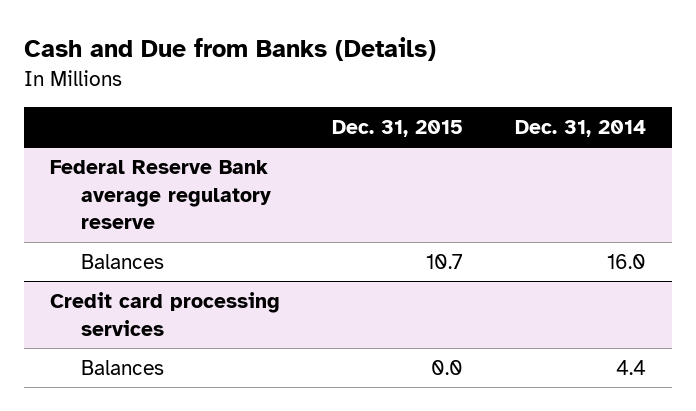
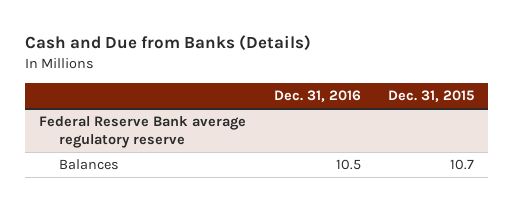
- | Dec. 31, 2015 | Dec. 31, 2014
+ | Dec. 31, 2016 | Dec. 31, 2015
- Credit card processing services
- Balances | 0.0 | 4.4

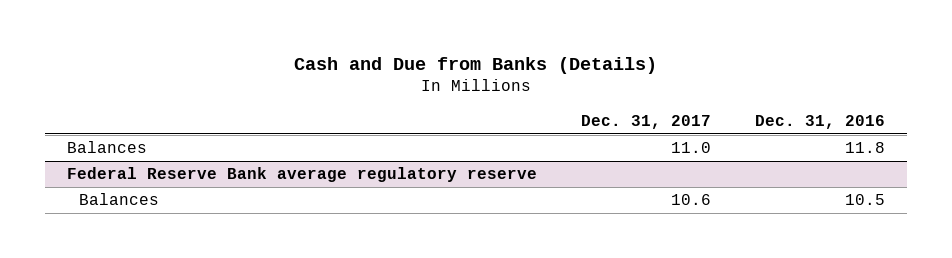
- | Dec. 31, 2016 | Dec. 31, 2015
+ | Dec. 31, 2017 | Dec. 31, 2016
+ Balances | 11.0 | 11.8

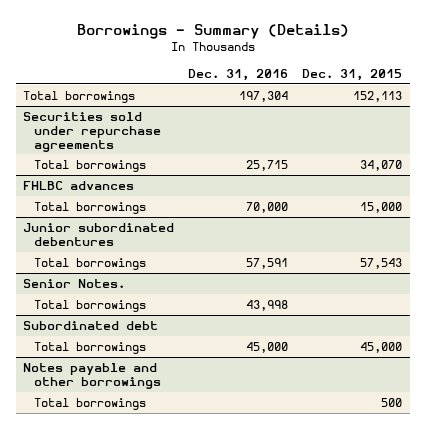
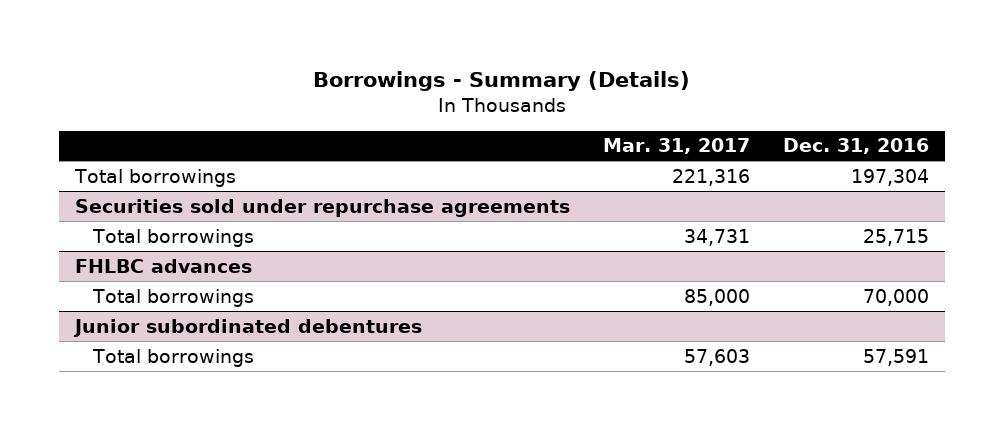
- | Dec. 31, 2016 | Dec. 31, 2015
+ | Mar. 31, 2017 | Dec. 31, 2016
- Senior Notes.
- Total borrowings | 43,998 |
- Subordinated debt
- Total borrowings | 45,000 | 45,000
- Notes payable and other borrowings
- Total borrowings | | 500

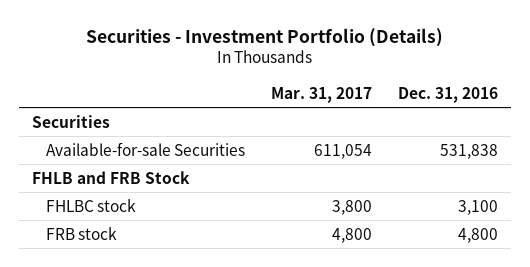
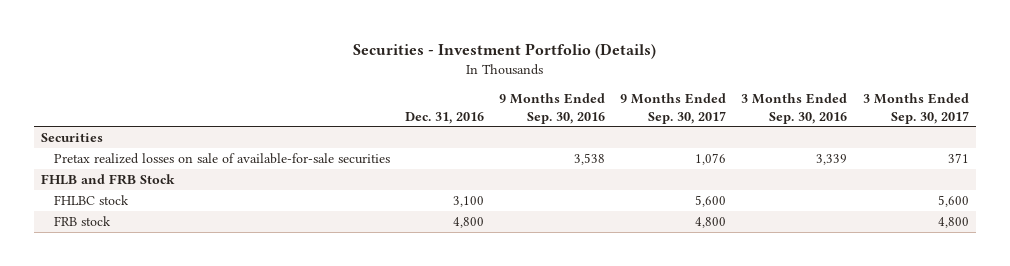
- | Mar. 31, 2017 | Dec. 31, 2016
+ | Dec. 31, 2016 | 9 Months Ended Sep. 30, 2016 | 9 Months Ended Sep. 30, 2017 | 3 Months Ended Sep. 30, 2016 | 3 Months Ended Sep. 30, 2017
- Available-for-sale Securities | 611,054 | 531,838
+ Pretax realized losses on sale of available-for-sale securities | | 3,538 | 1,076 | 3,339 | 371

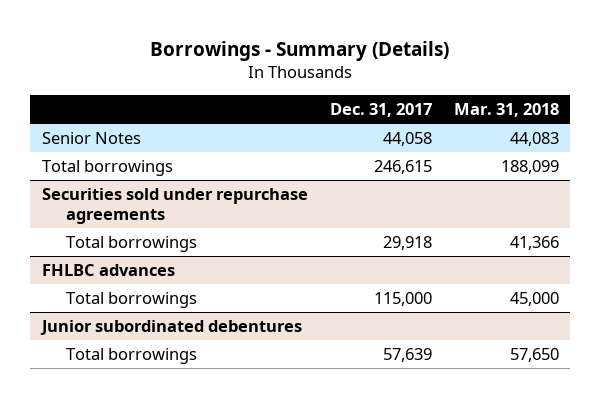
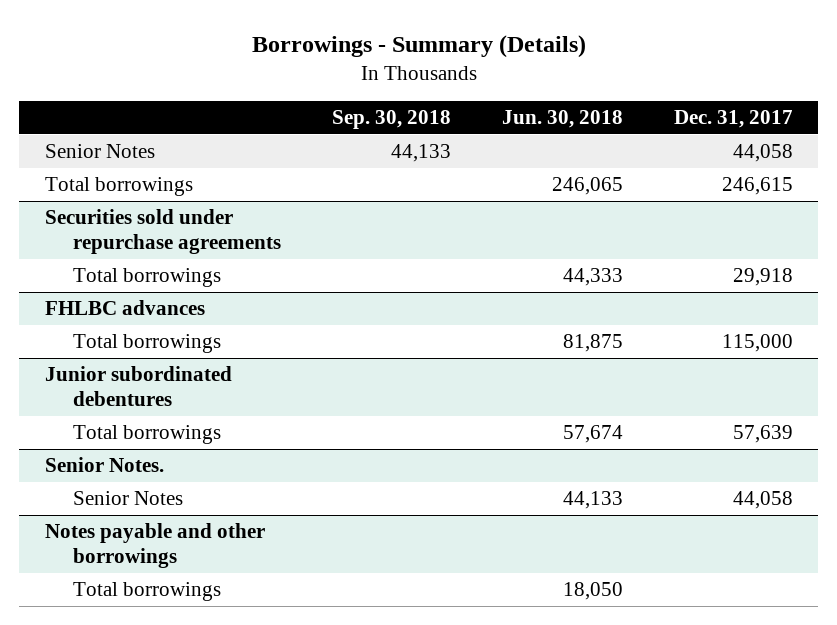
- | Dec. 31, 2017 | Mar. 31, 2018
+ | Sep. 30, 2018 | Jun. 30, 2018 | Dec. 31, 2017
+ Senior Notes.
+ Senior Notes | | 44,133 | 44,058
+ Notes payable and other borrowings
+ Total borrowings | | 18,050 |

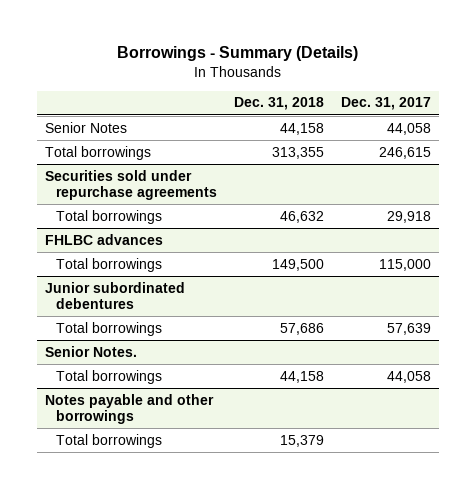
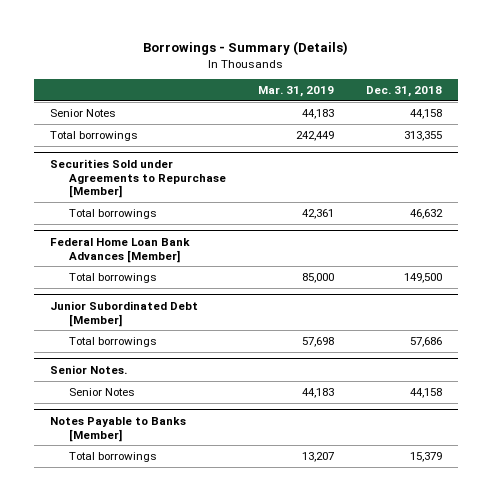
- | Dec. 31, 2018 | Dec. 31, 2017
+ | Mar. 31, 2019 | Dec. 31, 2018
- Securities sold under repurchase agreements
+ Securities Sold under Agreements to Repurchase [Member]
- FHLBC advances
+ Federal Home Loan Bank Advances [Member]
- Junior subordinated debentures
+ Junior Subordinated Debt [Member]
@ Senior Notes.
- Total borrowings | 44,158 | 44,058
- Notes payable and other borrowings
@ Senior Notes.
+ Senior Notes | 44,183 | 44,158
+ Notes Payable to Banks [Member]

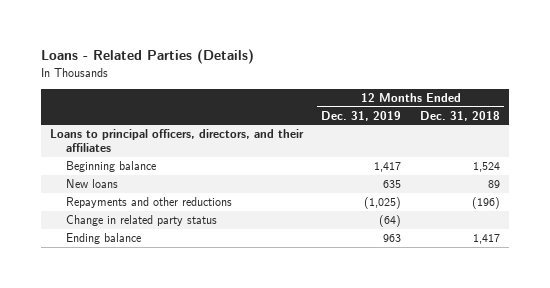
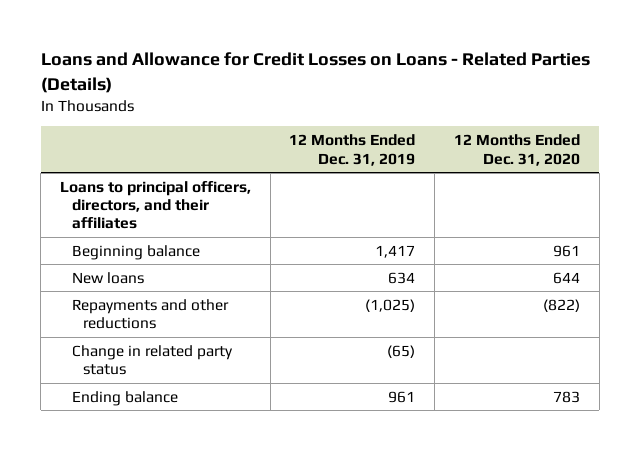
- Loans - Related Parties (Details)
+ Loans and Allowance for Credit Losses on Loans - Related Parties (Details)
- | 12 Months Ended Dec. 31, 2019 | 12 Months Ended Dec. 31, 2018
+ | 12 Months Ended Dec. 31, 2019 | 12 Months Ended Dec. 31, 2020
- New loans | 635 | 89
+ New loans | 634 | 644
- Change in related party status | (64) |
- Ending balance | 963 | 1,417
+ Change in related party status | (65) |
+ Ending balance | 961 | 783

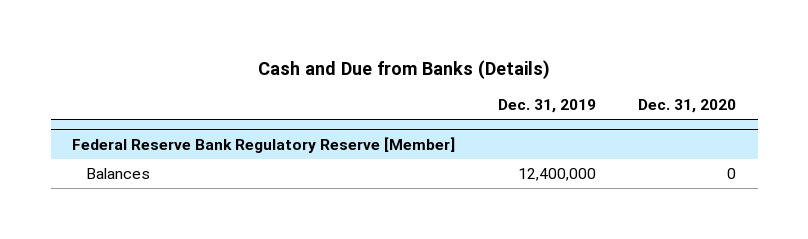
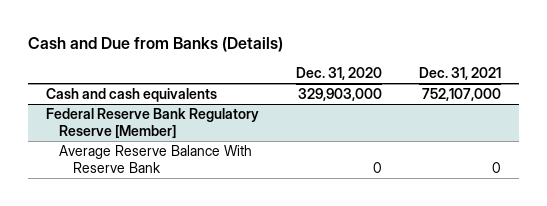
- | Dec. 31, 2019 | Dec. 31, 2020
+ | Dec. 31, 2020 | Dec. 31, 2021
+ Cash and cash equivalents | 329,903,000 | 752,107,000
@ Federal Reserve Bank Regulatory Reserve [Member]
- Balances | 12,400,000 | 0
+ Average Reserve Balance With Reserve Bank | 0 | 0

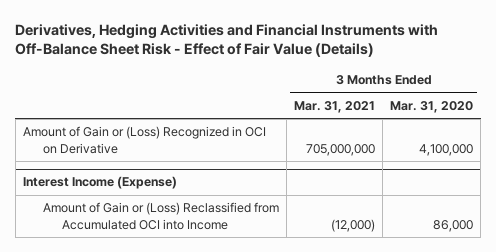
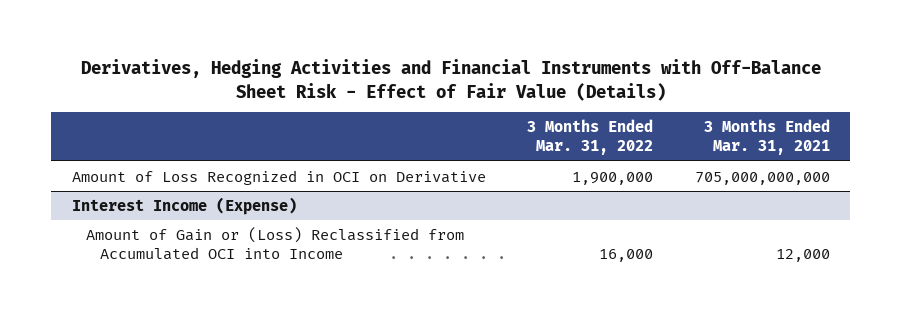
- | 3 Months Ended Mar. 31, 2021 | 3 Months Ended Mar. 31, 2020
+ | 3 Months Ended Mar. 31, 2022 | 3 Months Ended Mar. 31, 2021
- Amount of Gain or (Loss) Recognized in OCI on Derivative | 705,000,000 | 4,100,000
+ Amount of Loss Recognized in OCI on Derivative | 1,900,000 | 705,000,000,000
@ Interest Income (Expense)
- Amount of Gain or (Loss) Reclassified from Accumulated OCI into Income | (12,000) | 86,000
+ Amount of Gain or (Loss) Reclassified from Accumulated OCI into Income | 16,000 | 12,000

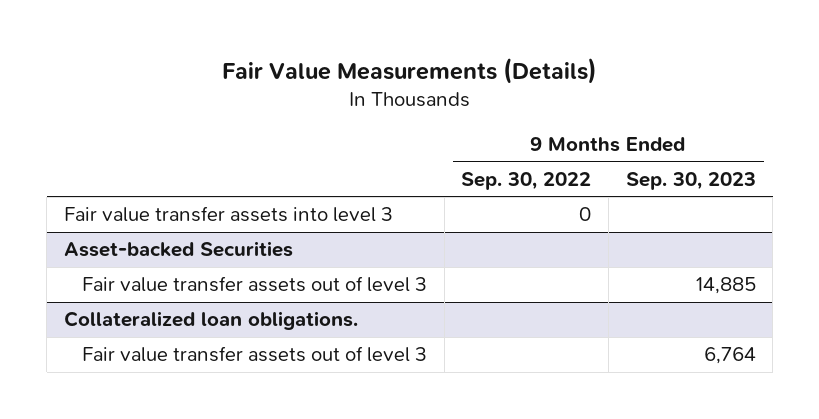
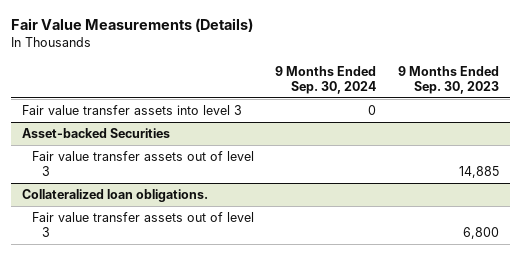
- | 9 Months Ended Sep. 30, 2022 | 9 Months Ended Sep. 30, 2023
+ | 9 Months Ended Sep. 30, 2024 | 9 Months Ended Sep. 30, 2023
@ Collateralized loan obligations.
- Fair value transfer assets out of level 3 | | 6,764
+ Fair value transfer assets out of level 3 | | 6,800

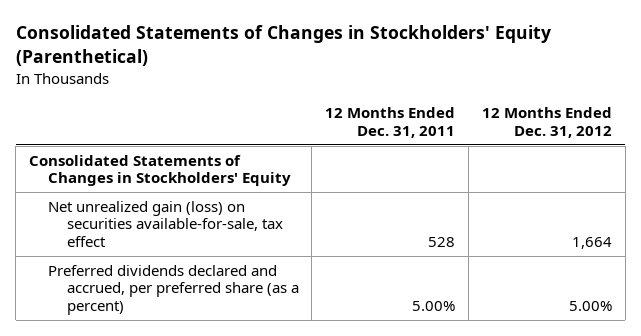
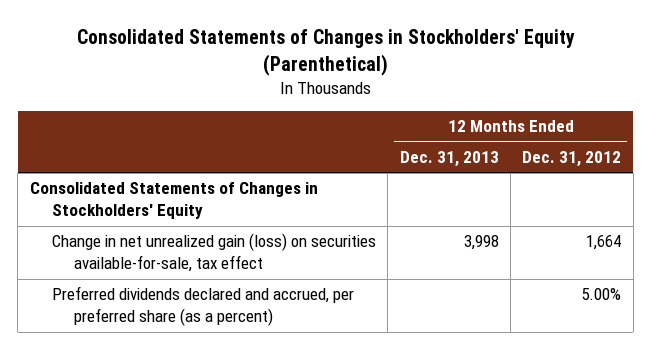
- | 12 Months Ended Dec. 31, 2011 | 12 Months Ended Dec. 31, 2012
+ | 12 Months Ended Dec. 31, 2013 | 12 Months Ended Dec. 31, 2012
- Net unrealized gain (loss) on securities available-for-sale, tax effect | 528 | 1,664
+ Change in net unrealized gain (loss) on securities available-for-sale, tax effect | 3,998 | 1,664

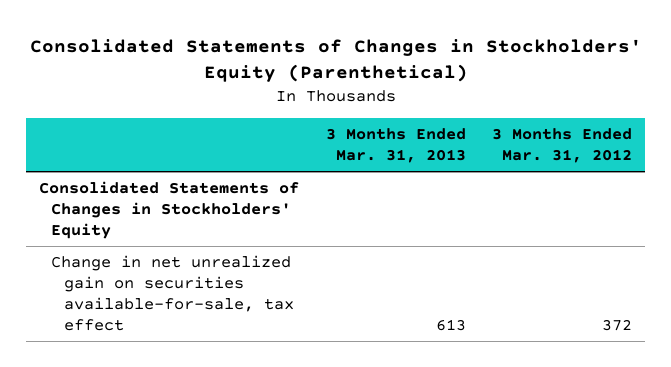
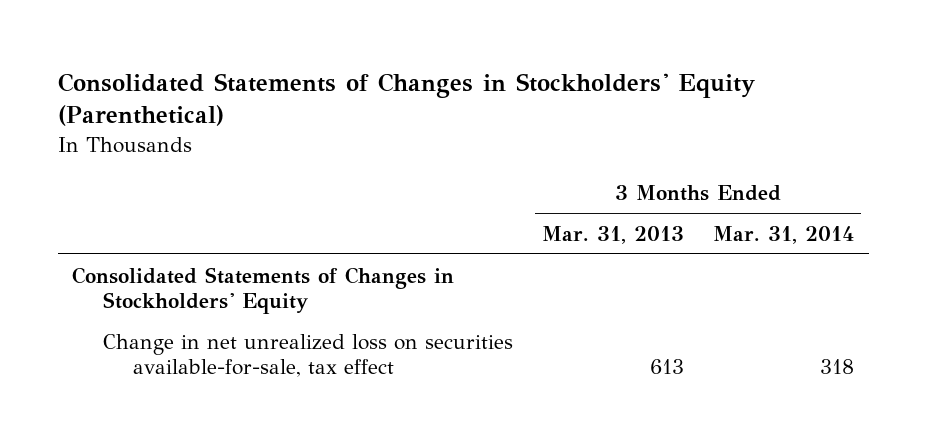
- | 3 Months Ended Mar. 31, 2013 | 3 Months Ended Mar. 31, 2012
+ | 3 Months Ended Mar. 31, 2013 | 3 Months Ended Mar. 31, 2014
- Change in net unrealized gain on securities available-for-sale, tax effect | 613 | 372
+ Change in net unrealized loss on securities available-for-sale, tax effect | 613 | 318

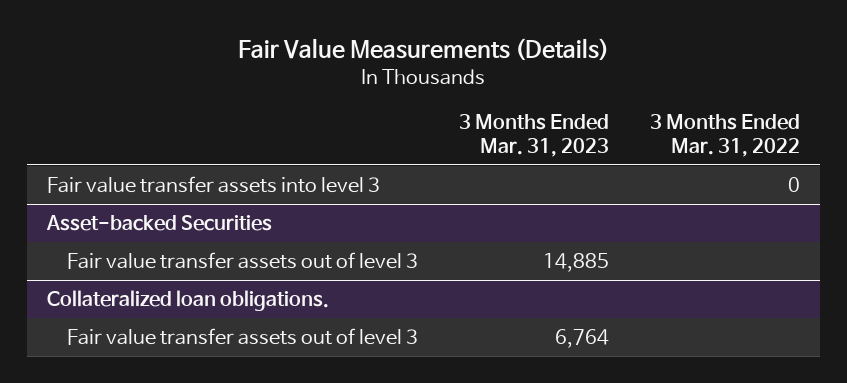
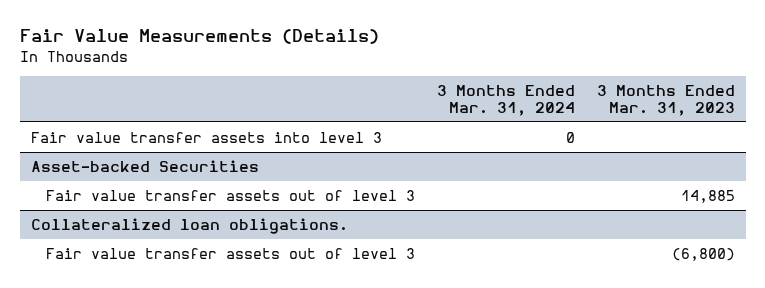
- | 3 Months Ended Mar. 31, 2023 | 3 Months Ended Mar. 31, 2022
+ | 3 Months Ended Mar. 31, 2024 | 3 Months Ended Mar. 31, 2023
@ Collateralized loan obligations.
- Fair value transfer assets out of level 3 | 6,764 |
+ Fair value transfer assets out of level 3 | | (6,800)

